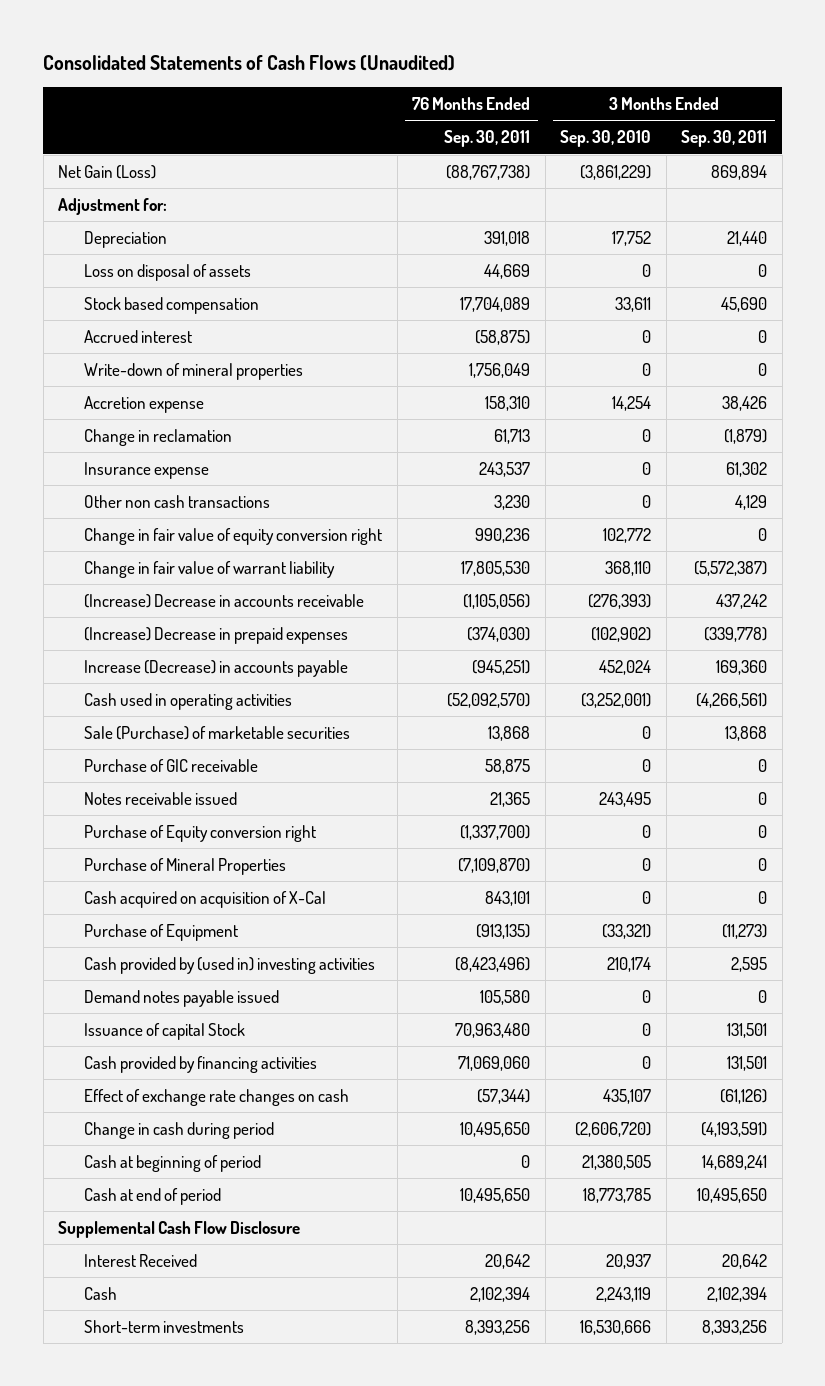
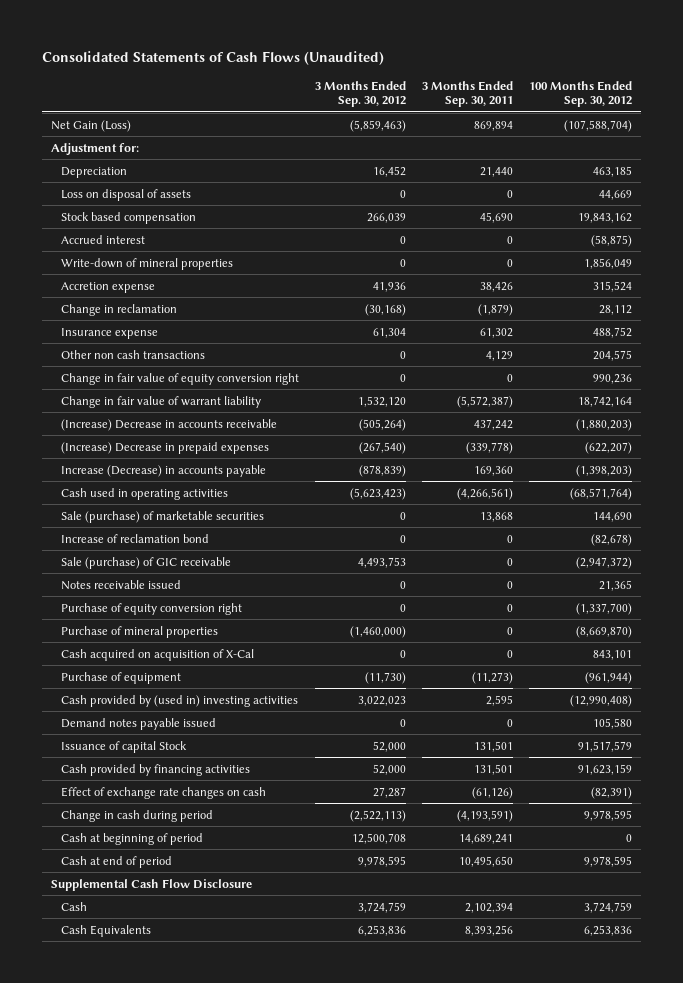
- | 76 Months Ended Sep. 30, 2011 | 3 Months Ended Sep. 30, 2010 | 3 Months Ended Sep. 30, 2011
+ | 3 Months Ended Sep. 30, 2012 | 3 Months Ended Sep. 30, 2011 | 100 Months Ended Sep. 30, 2012
- Sale (Purchase) of marketable securities | 13,868 | 0 | 13,868
- Purchase of GIC receivable | 58,875 | 0 | 0
+ Sale (purchase) of marketable securities | 0 | 13,868 | 144,690
+ Increase of reclamation bond | 0 | 0 | (82,678)
+ Sale (purchase) of GIC receivable | 4,493,753 | 0 | (2,947,372)
- Purchase of Equity conversion right | (1,337,700) | 0 | 0
- Purchase of Mineral Properties | (7,109,870) | 0 | 0
+ Purchase of equity conversion right | 0 | 0 | (1,337,700)
+ Purchase of mineral properties | (1,460,000) | 0 | (8,669,870)
- Purchase of Equipment | (913,135) | (33,321) | (11,273)
+ Purchase of equipment | (11,730) | (11,273) | (961,944)
- Interest Received | 20,642 | 20,937 | 20,642
- Short-term investments | 8,393,256 | 16,530,666 | 8,393,256
+ Cash Equivalents | 6,253,836 | 8,393,256 | 6,253,836

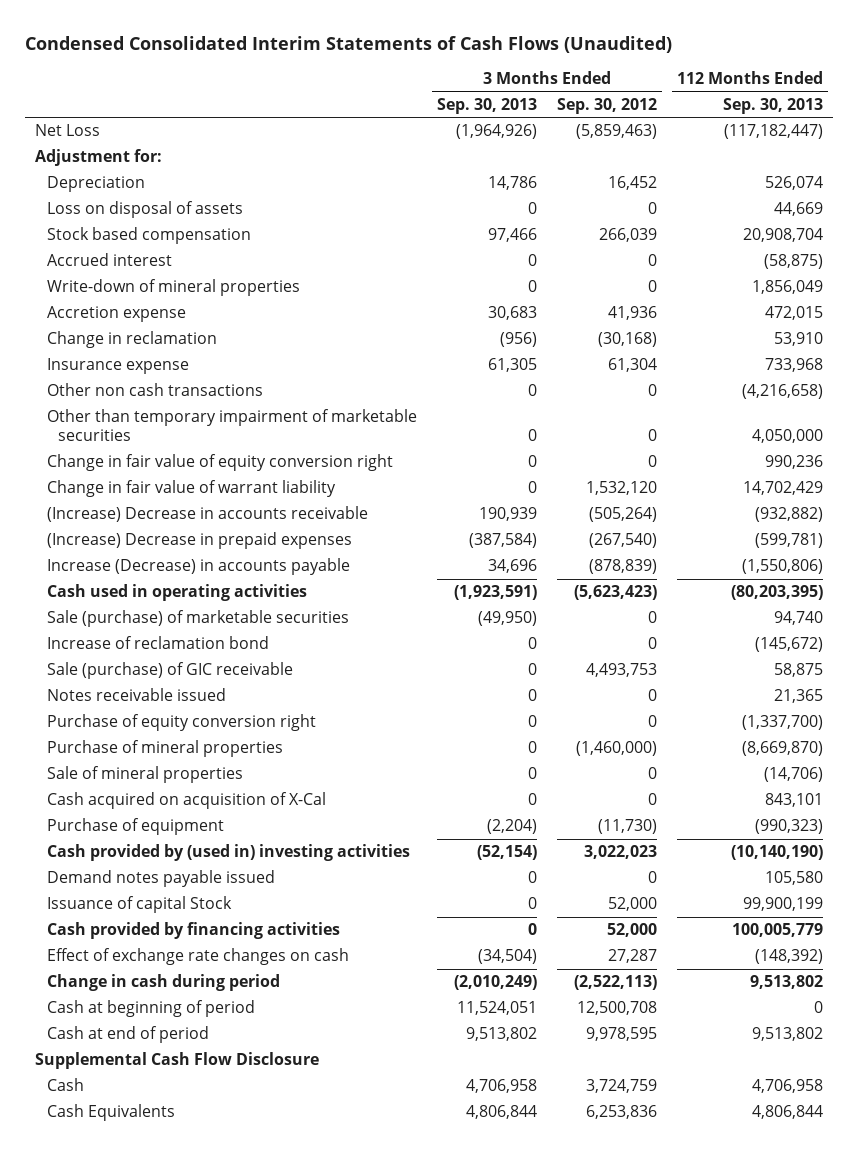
- Consolidated Statements of Cash Flows (Unaudited)
+ Condensed Consolidated Interim Statements of Cash Flows (Unaudited)
- | 3 Months Ended Sep. 30, 2012 | 3 Months Ended Sep. 30, 2011 | 100 Months Ended Sep. 30, 2012
+ | 3 Months Ended Sep. 30, 2013 | 3 Months Ended Sep. 30, 2012 | 112 Months Ended Sep. 30, 2013
- Net Gain (Loss) | (5,859,463) | 869,894 | (107,588,704)
+ Net Loss | (1,964,926) | (5,859,463) | (117,182,447)
+ Other than temporary impairment of marketable securities | 0 | 0 | 4,050,000
+ Sale of mineral properties | 0 | 0 | (14,706)

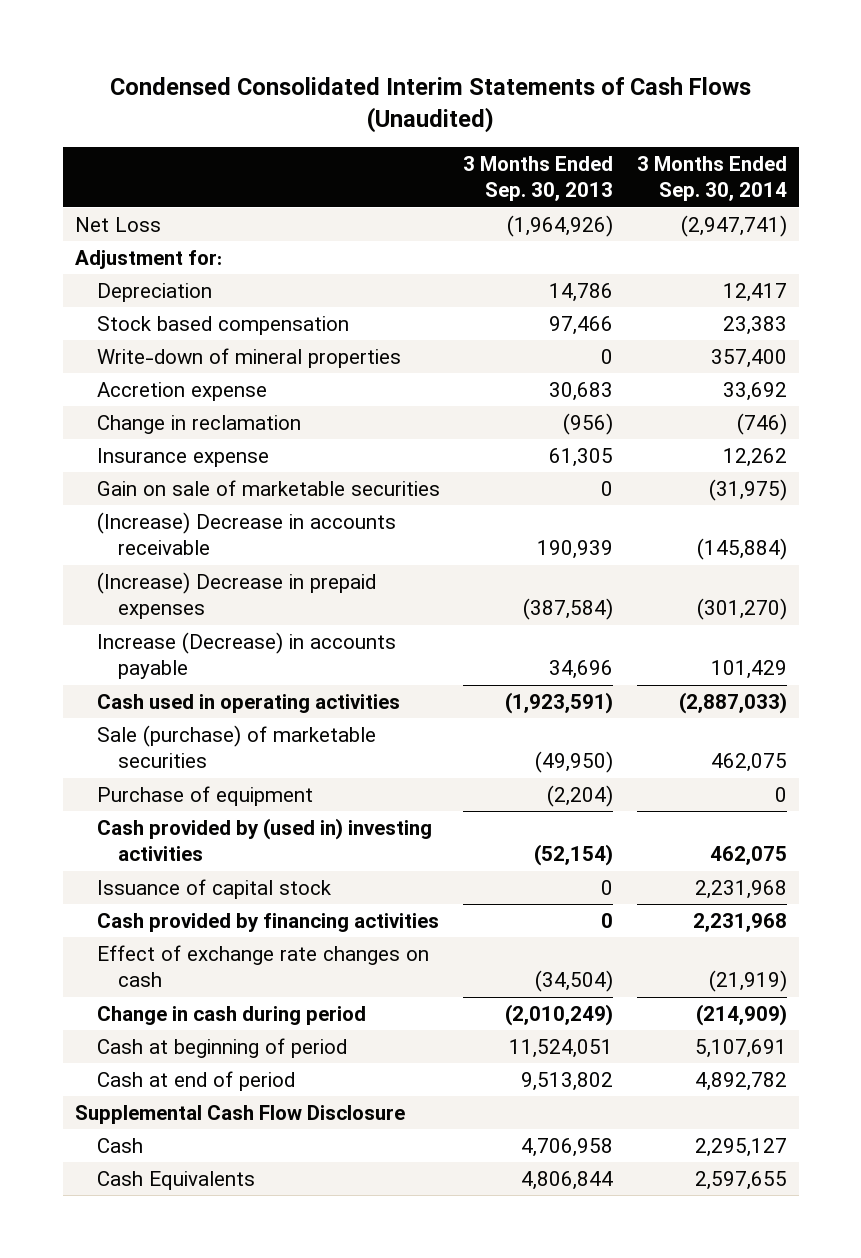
- | 3 Months Ended Sep. 30, 2013 | 3 Months Ended Sep. 30, 2012 | 112 Months Ended Sep. 30, 2013
+ | 3 Months Ended Sep. 30, 2013 | 3 Months Ended Sep. 30, 2014
- Loss on disposal of assets | 0 | 0 | 44,669
- Accrued interest | 0 | 0 | (58,875)
- Other non cash transactions | 0 | 0 | (4,216,658)
- Other than temporary impairment of marketable securities | 0 | 0 | 4,050,000
- Change in fair value of equity conversion right | 0 | 0 | 990,236
- Change in fair value of warrant liability | 0 | 1,532,120 | 14,702,429
+ Gain on sale of marketable securities | 0 | (31,975)
- Increase of reclamation bond | 0 | 0 | (145,672)
- Sale (purchase) of GIC receivable | 0 | 4,493,753 | 58,875
- Notes receivable issued | 0 | 0 | 21,365
- Purchase of equity conversion right | 0 | 0 | (1,337,700)
- Purchase of mineral properties | 0 | (1,460,000) | (8,669,870)
- Sale of mineral properties | 0 | 0 | (14,706)
- Cash acquired on acquisition of X-Cal | 0 | 0 | 843,101
- Demand notes payable issued | 0 | 0 | 105,580
- Issuance of capital Stock | 0 | 52,000 | 99,900,199
+ Issuance of capital stock | 0 | 2,231,968

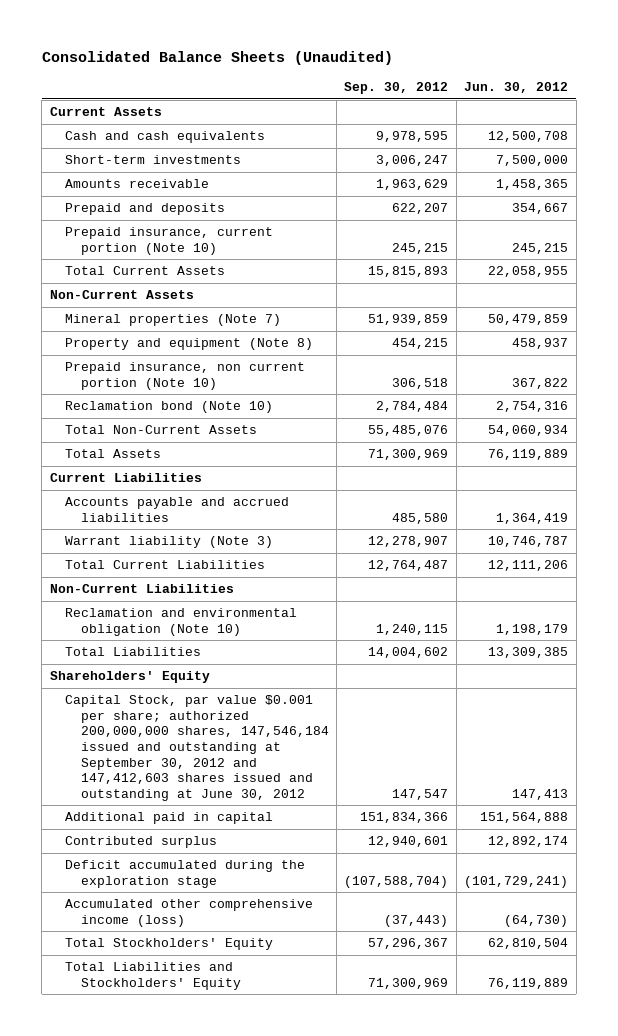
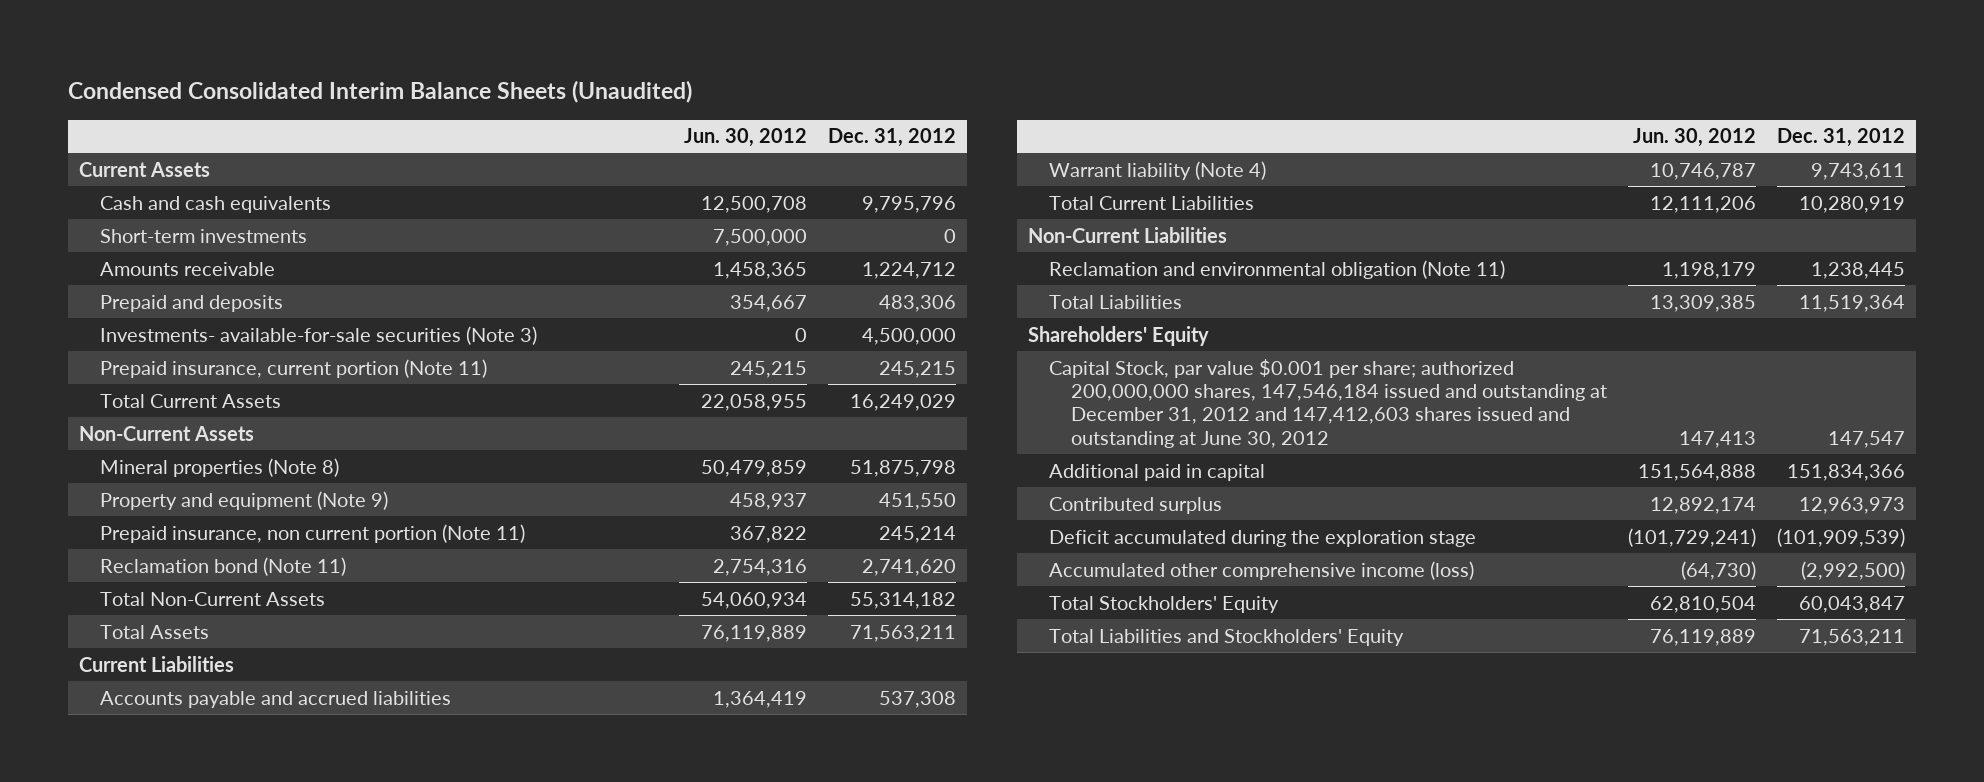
- Consolidated Balance Sheets (Unaudited)
+ Condensed Consolidated Interim Balance Sheets (Unaudited)
- | Sep. 30, 2012 | Jun. 30, 2012
+ | Jun. 30, 2012 | Dec. 31, 2012
- Prepaid insurance, current portion (Note 10) | 245,215 | 245,215
+ Investments- available-for-sale securities (Note 3) | 0 | 4,500,000
+ Prepaid insurance, current portion (Note 11) | 245,215 | 245,215
- Mineral properties (Note 7) | 51,939,859 | 50,479,859
- Property and equipment (Note 8) | 454,215 | 458,937
- Prepaid insurance, non current portion (Note 10) | 306,518 | 367,822
- Reclamation bond (Note 10) | 2,784,484 | 2,754,316
+ Mineral properties (Note 8) | 50,479,859 | 51,875,798
+ Property and equipment (Note 9) | 458,937 | 451,550
+ Prepaid insurance, non current portion (Note 11) | 367,822 | 245,214
+ Reclamation bond (Note 11) | 2,754,316 | 2,741,620
- Warrant liability (Note 3) | 12,278,907 | 10,746,787
+ Warrant liability (Note 4) | 10,746,787 | 9,743,611
- Reclamation and environmental obligation (Note 10) | 1,240,115 | 1,198,179
+ Reclamation and environmental obligation (Note 11) | 1,198,179 | 1,238,445
- Capital Stock, par value $0.001 per share; authorized 200,000,000 shares, 147,546,184 issued and outstanding at September 30, 2012 and 147,412,603 shares issued and outstanding at June 30, 2012 | 147,547 | 147,413
+ Capital Stock, par value $0.001 per share; authorized 200,000,000 shares, 147,546,184 issued and outstanding at December 31, 2012 and 147,412,603 shares issued and outstanding at June 30, 2012 | 147,413 | 147,547

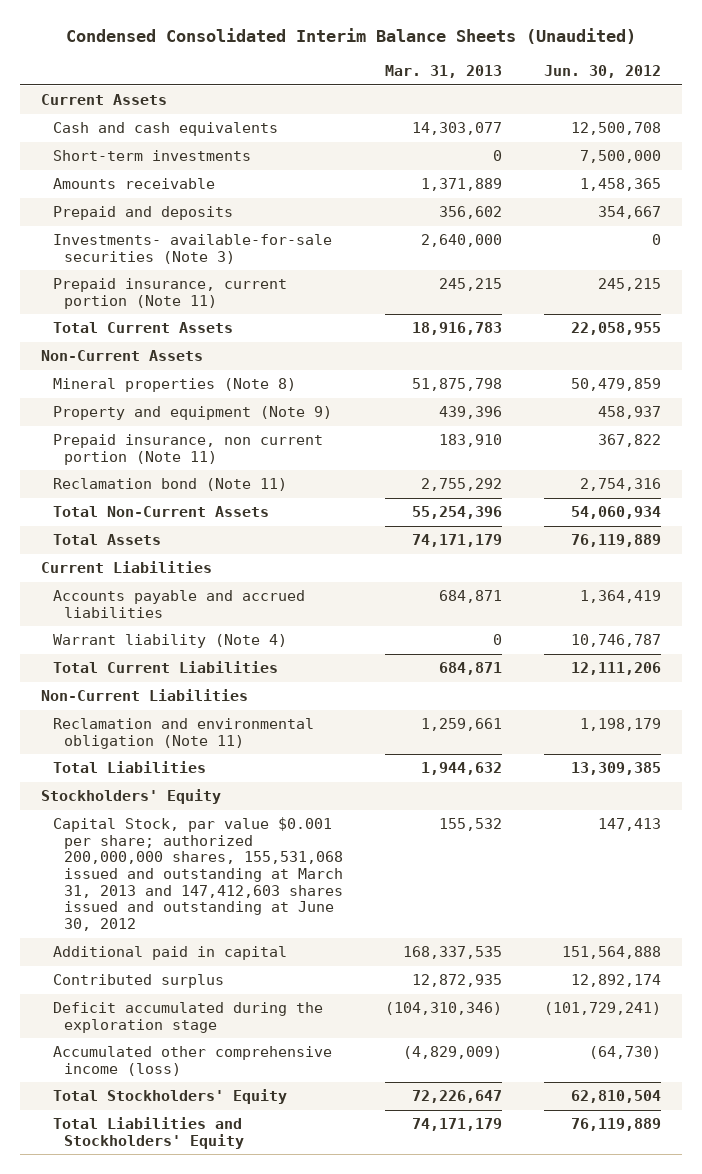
- | Jun. 30, 2012 | Dec. 31, 2012
+ | Mar. 31, 2013 | Jun. 30, 2012
- Shareholders' Equity
- Capital Stock, par value $0.001 per share; authorized 200,000,000 shares, 147,546,184 issued and outstanding at December 31, 2012 and 147,412,603 shares issued and outstanding at June 30, 2012 | 147,413 | 147,547
+ Stockholders' Equity
+ Capital Stock, par value $0.001 per share; authorized 200,000,000 shares, 155,531,068 issued and outstanding at March 31, 2013 and 147,412,603 shares issued and outstanding at June 30, 2012 | 155,532 | 147,413

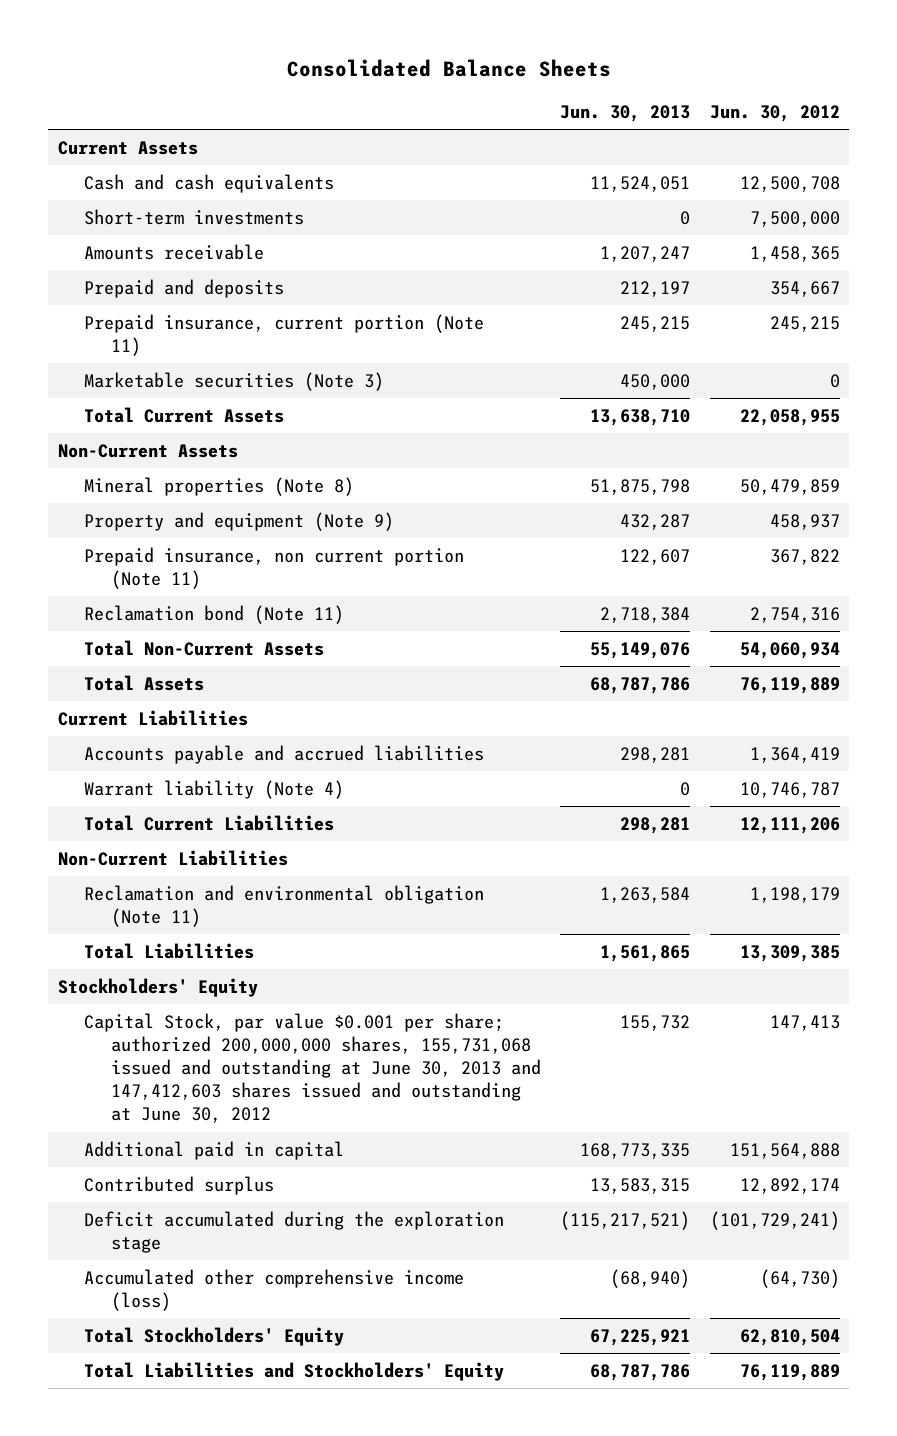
- Condensed Consolidated Interim Balance Sheets (Unaudited)
+ Consolidated Balance Sheets
- | Mar. 31, 2013 | Jun. 30, 2012
+ | Jun. 30, 2013 | Jun. 30, 2012
- Investments- available-for-sale securities (Note 3) | 2,640,000 | 0
+ Marketable securities (Note 3) | 450,000 | 0
- Capital Stock, par value $0.001 per share; authorized 200,000,000 shares, 155,531,068 issued and outstanding at March 31, 2013 and 147,412,603 shares issued and outstanding at June 30, 2012 | 155,532 | 147,413
+ Capital Stock, par value $0.001 per share; authorized 200,000,000 shares, 155,731,068 issued and outstanding at June 30, 2013 and 147,412,603 shares issued and outstanding at June 30, 2012 | 155,732 | 147,413

